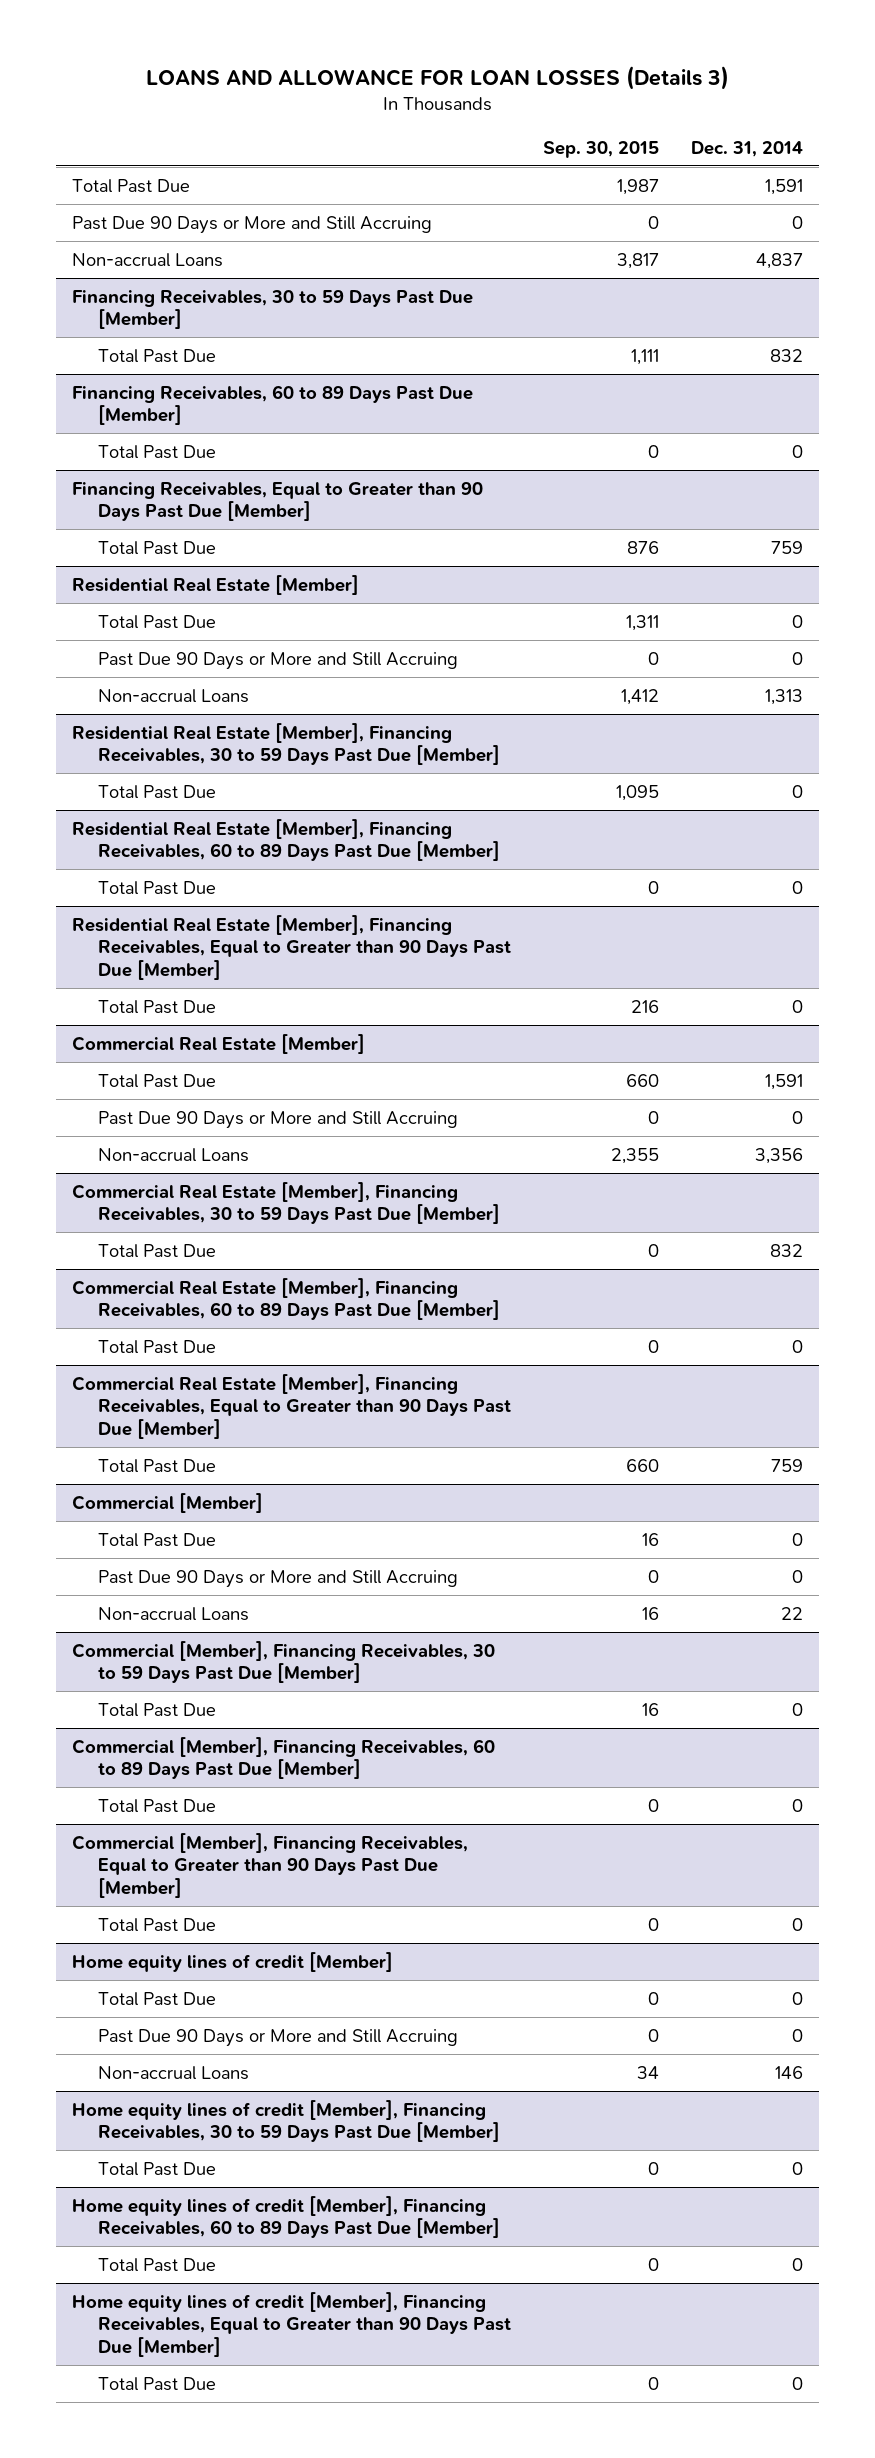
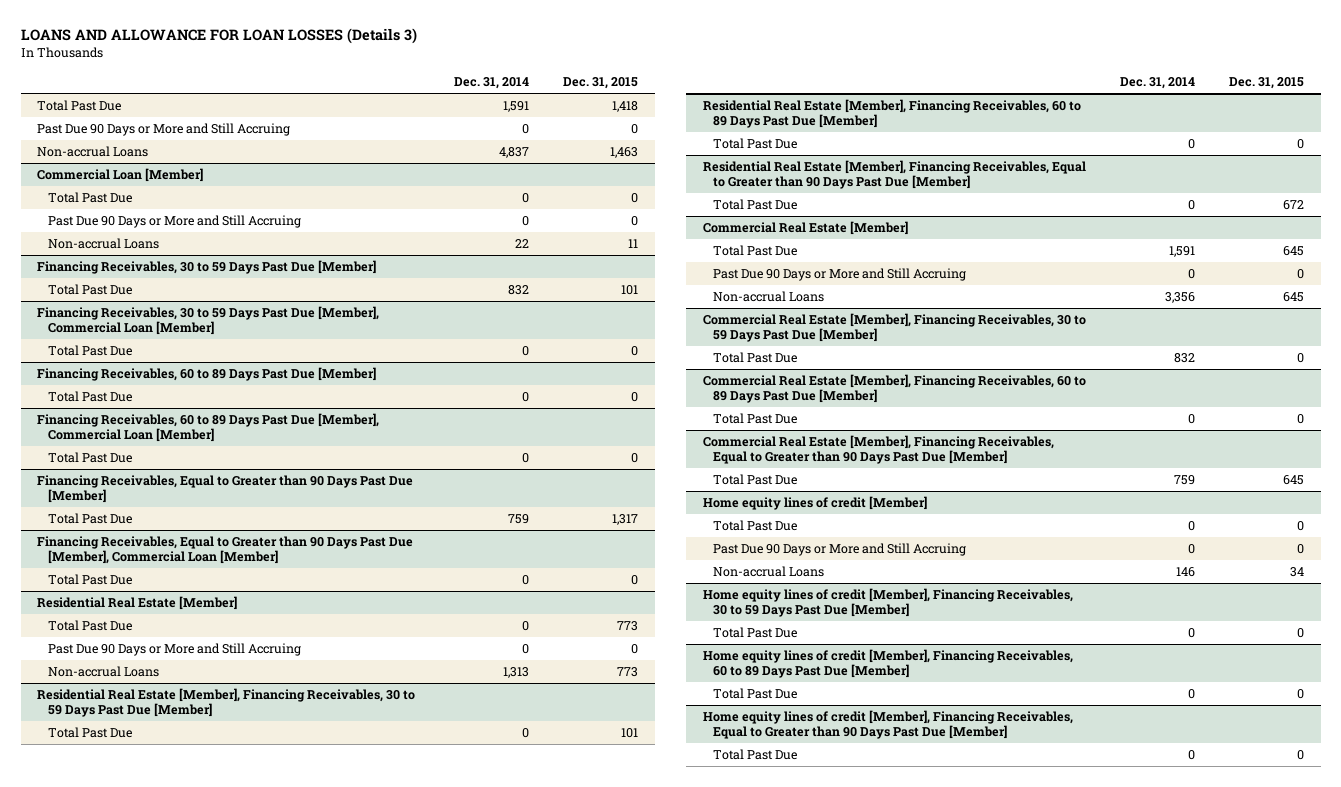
- | Sep. 30, 2015 | Dec. 31, 2014
+ | Dec. 31, 2014 | Dec. 31, 2015
+ Commercial Loan [Member]
+ Total Past Due | 0 | 0
+ Past Due 90 Days or More and Still Accruing | 0 | 0
+ Non-accrual Loans | 22 | 11
+ Financing Receivables, 30 to 59 Days Past Due [Member], Commercial Loan [Member]
+ Total Past Due | 0 | 0
+ Financing Receivables, 60 to 89 Days Past Due [Member], Commercial Loan [Member]
+ Total Past Due | 0 | 0
+ Financing Receivables, Equal to Greater than 90 Days Past Due [Member], Commercial Loan [Member]
+ Total Past Due | 0 | 0
- Commercial [Member]
- Total Past Due | 16 | 0
- Past Due 90 Days or More and Still Accruing | 0 | 0
- Non-accrual Loans | 16 | 22
- Commercial [Member], Financing Receivables, 30 to 59 Days Past Due [Member]
- Total Past Due | 16 | 0
- Commercial [Member], Financing Receivables, 60 to 89 Days Past Due [Member]
- Total Past Due | 0 | 0
- Commercial [Member], Financing Receivables, Equal to Greater than 90 Days Past Due [Member]
- Total Past Due | 0 | 0

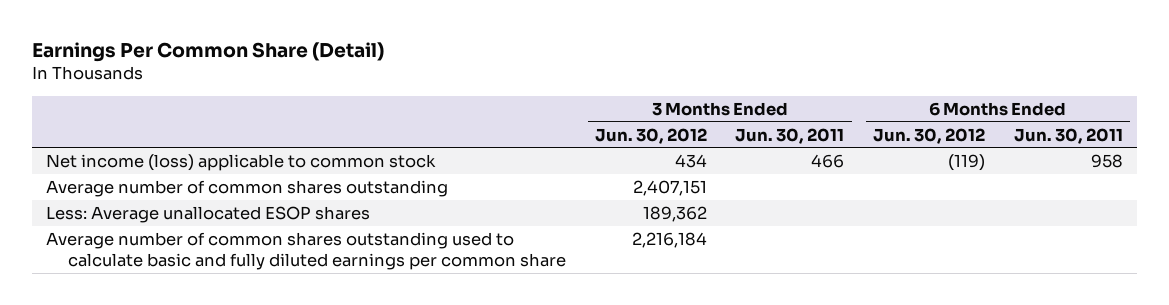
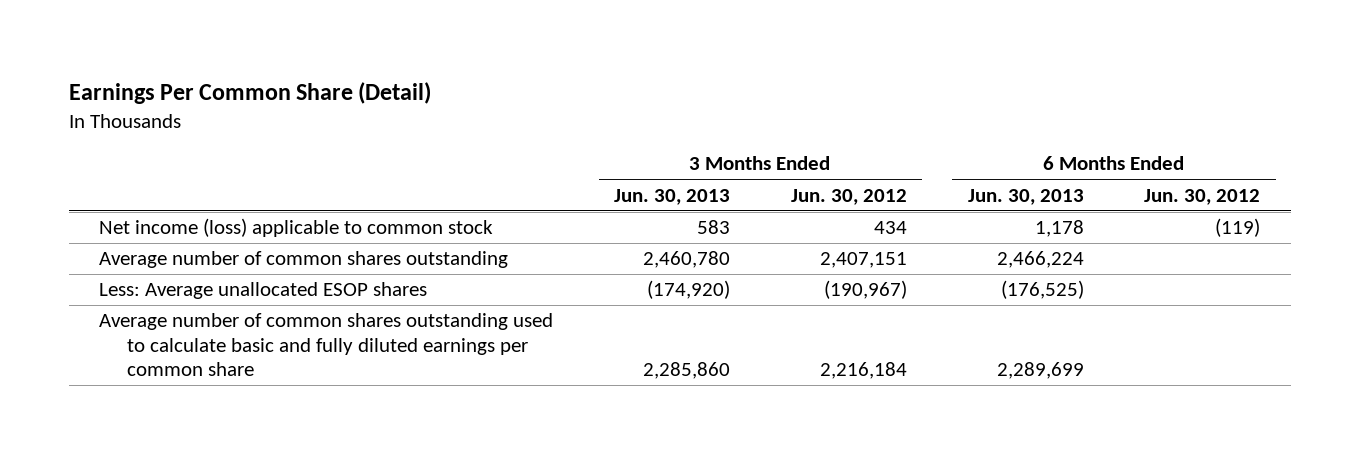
- | 3 Months Ended Jun. 30, 2012 | 3 Months Ended Jun. 30, 2011 | 6 Months Ended Jun. 30, 2012 | 6 Months Ended Jun. 30, 2011
+ | 3 Months Ended Jun. 30, 2013 | 3 Months Ended Jun. 30, 2012 | 6 Months Ended Jun. 30, 2013 | 6 Months Ended Jun. 30, 2012
- Less: Average unallocated ESOP shares | 189,362 | | |
+ Less: Average unallocated ESOP shares | (174,920) | (190,967) | (176,525) |

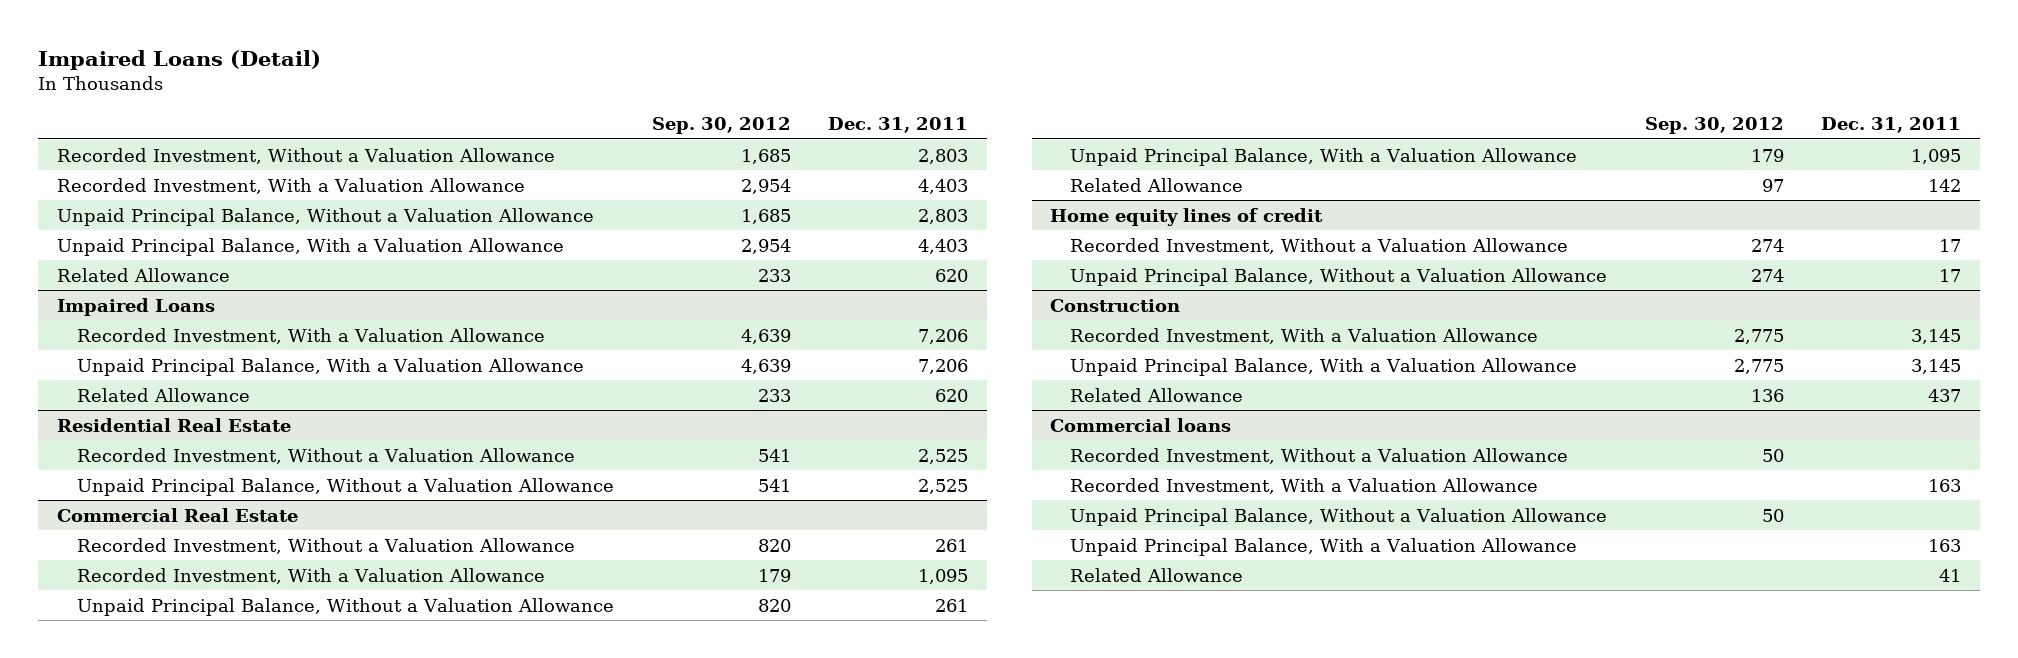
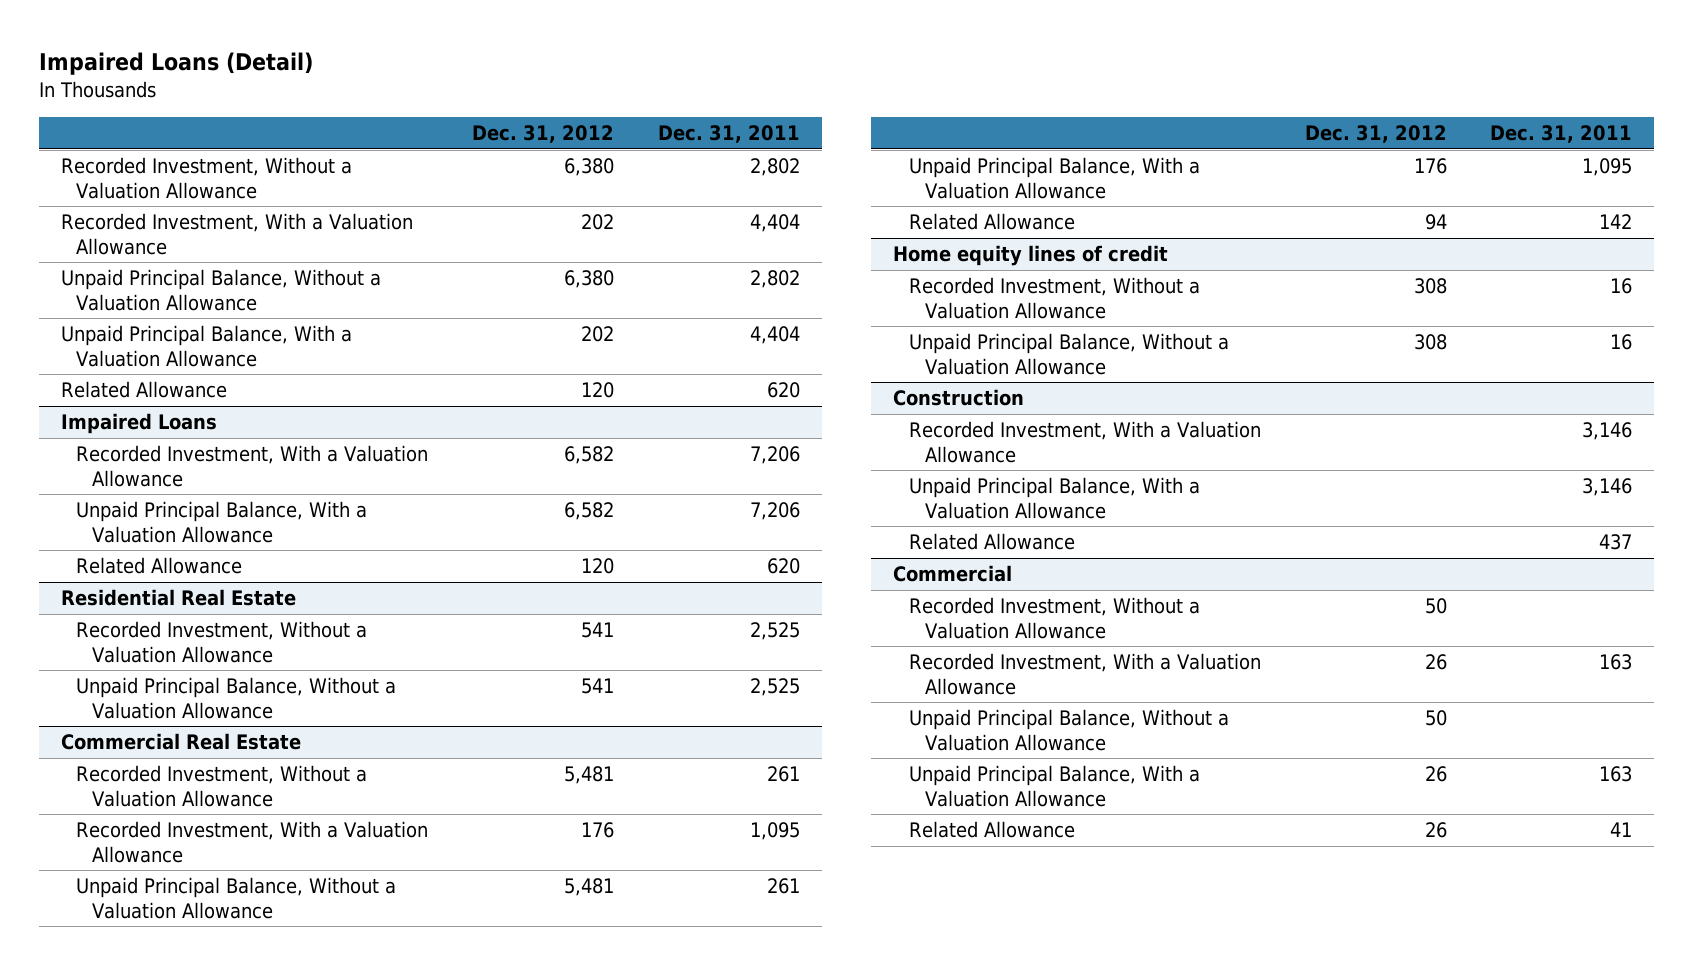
- | Sep. 30, 2012 | Dec. 31, 2011
+ | Dec. 31, 2012 | Dec. 31, 2011
- Recorded Investment, Without a Valuation Allowance | 1,685 | 2,803
- Recorded Investment, With a Valuation Allowance | 2,954 | 4,403
- Unpaid Principal Balance, Without a Valuation Allowance | 1,685 | 2,803
- Unpaid Principal Balance, With a Valuation Allowance | 2,954 | 4,403
+ Recorded Investment, Without a Valuation Allowance | 6,380 | 2,802
+ Recorded Investment, With a Valuation Allowance | 202 | 4,404
+ Unpaid Principal Balance, Without a Valuation Allowance | 6,380 | 2,802
+ Unpaid Principal Balance, With a Valuation Allowance | 202 | 4,404
@ Home equity lines of credit
- Recorded Investment, Without a Valuation Allowance | 274 | 17
- Unpaid Principal Balance, Without a Valuation Allowance | 274 | 17
+ Recorded Investment, Without a Valuation Allowance | 308 | 16
+ Unpaid Principal Balance, Without a Valuation Allowance | 308 | 16
@ Construction
- Recorded Investment, With a Valuation Allowance | 2,775 | 3,145
- Unpaid Principal Balance, With a Valuation Allowance | 2,775 | 3,145
+ Recorded Investment, With a Valuation Allowance | | 3,146
+ Unpaid Principal Balance, With a Valuation Allowance | | 3,146
- Commercial loans
+ Commercial

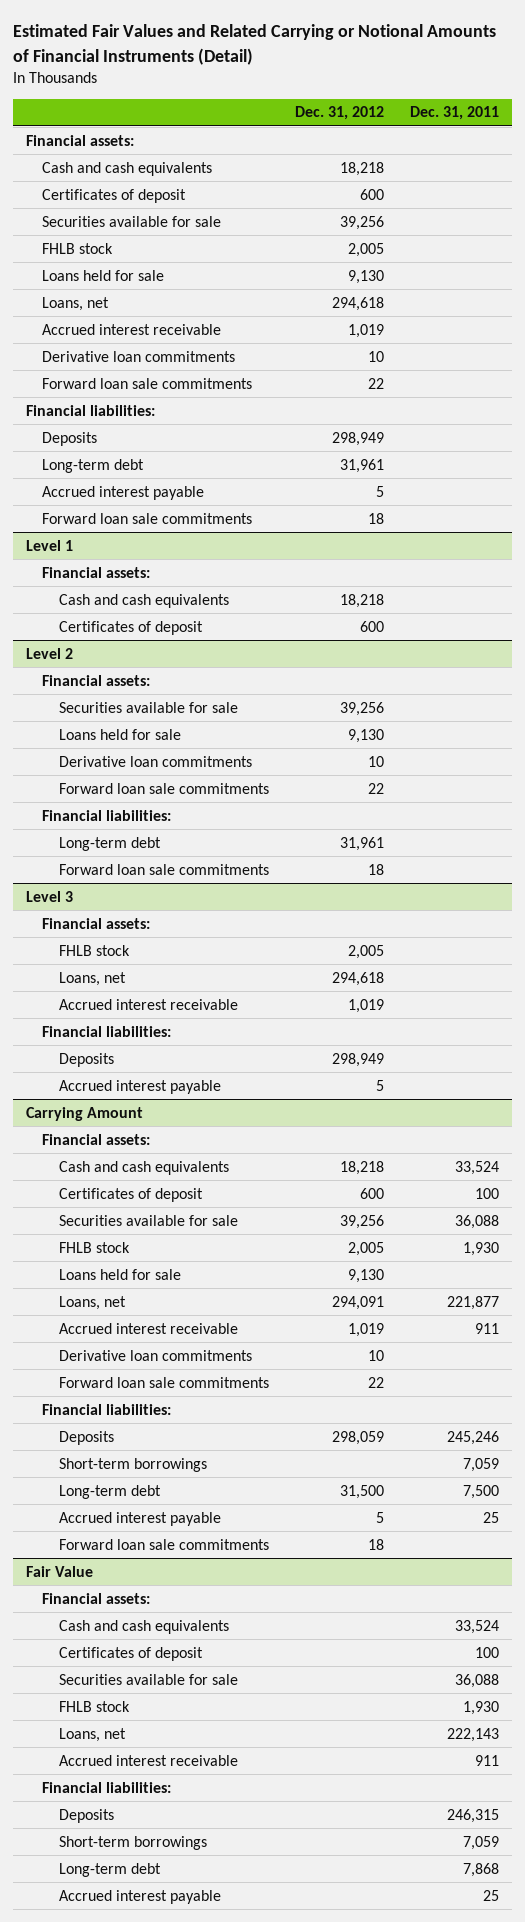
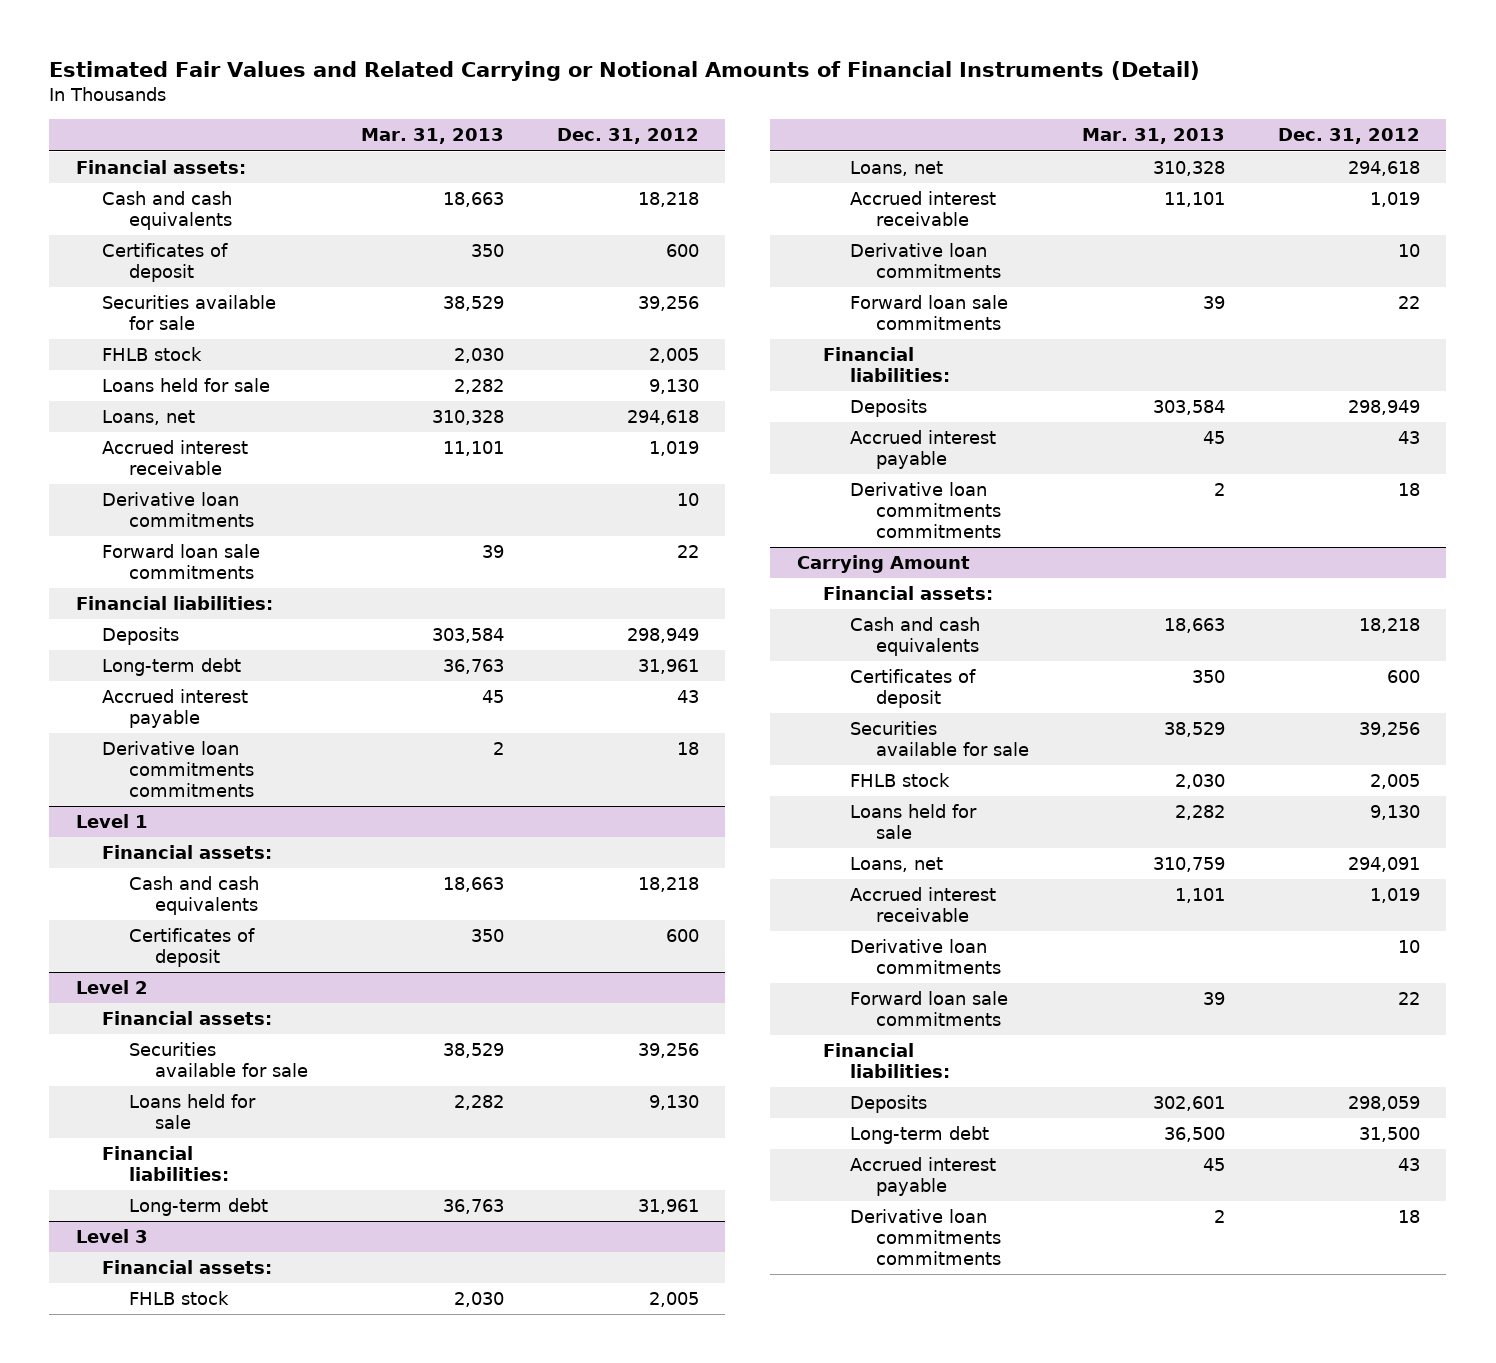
- | Dec. 31, 2012 | Dec. 31, 2011
+ | Mar. 31, 2013 | Dec. 31, 2012
- Accrued interest payable | 5 |
- Forward loan sale commitments | 18 |
+ Accrued interest payable | 45 | 43
+ Derivative loan commitments commitments | 2 | 18
@ Level 2
- Derivative loan commitments | 10 |
- Forward loan sale commitments | 22 |
- Forward loan sale commitments | 18 |
@ Level 3
+ Derivative loan commitments | | 10
+ Forward loan sale commitments | 39 | 22
- Accrued interest payable | 5 |
+ Accrued interest payable | 45 | 43
+ Derivative loan commitments commitments | 2 | 18
@ Carrying Amount
- Short-term borrowings | | 7,059
- Accrued interest payable | 5 | 25
- Forward loan sale commitments | 18 |
- Fair Value
- Financial assets:
- Cash and cash equivalents | | 33,524
- Certificates of deposit | | 100
- Securities available for sale | | 36,088
- FHLB stock | | 1,930
- Loans, net | | 222,143
- Accrued interest receivable | | 911
- Financial liabilities:
- Deposits | | 246,315
- Short-term borrowings | | 7,059
- Long-term debt | | 7,868
- Accrued interest payable | | 25
@ Carrying Amount
+ Accrued interest payable | 45 | 43
+ Derivative loan commitments commitments | 2 | 18

